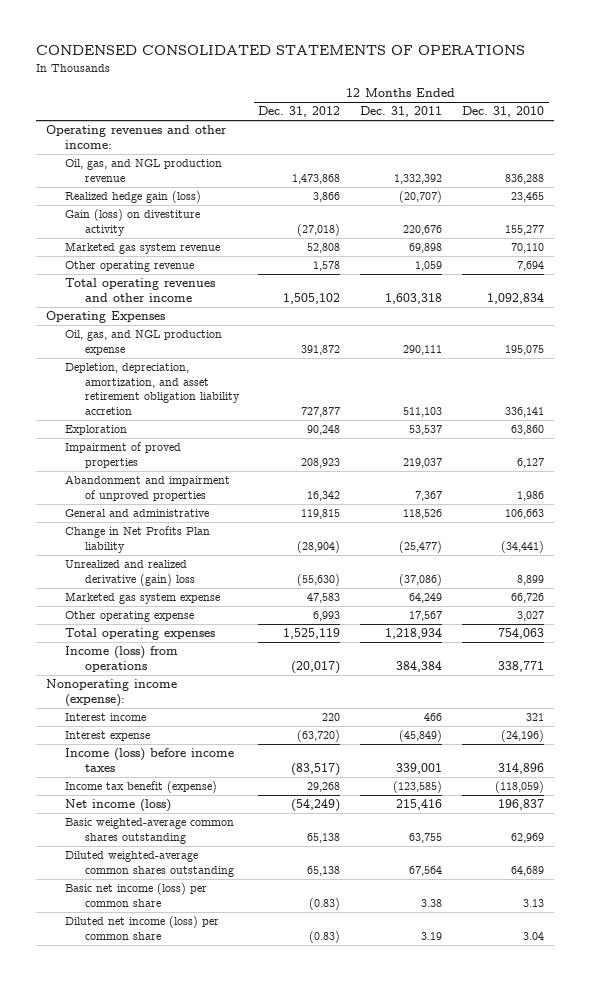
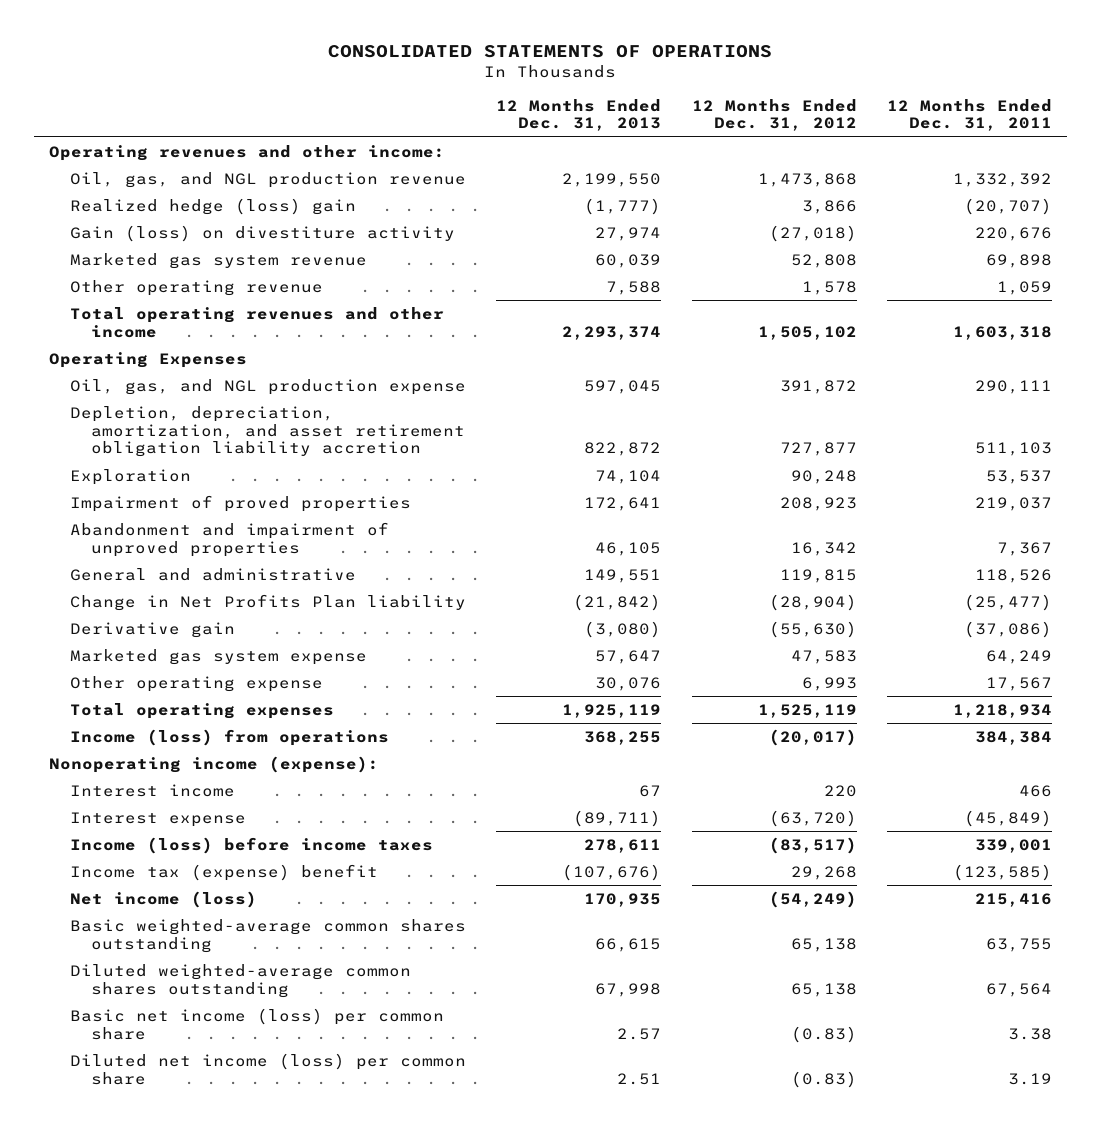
- CONDENSED CONSOLIDATED STATEMENTS OF OPERATIONS
+ CONSOLIDATED STATEMENTS OF OPERATIONS
- | 12 Months Ended Dec. 31, 2012 | 12 Months Ended Dec. 31, 2011 | 12 Months Ended Dec. 31, 2010
+ | 12 Months Ended Dec. 31, 2013 | 12 Months Ended Dec. 31, 2012 | 12 Months Ended Dec. 31, 2011
- Realized hedge gain (loss) | 3,866 | (20,707) | 23,465
+ Realized hedge (loss) gain | (1,777) | 3,866 | (20,707)
- Unrealized and realized derivative (gain) loss | (55,630) | (37,086) | 8,899
+ Derivative gain | (3,080) | (55,630) | (37,086)
- Income tax benefit (expense) | 29,268 | (123,585) | (118,059)
+ Income tax (expense) benefit | (107,676) | 29,268 | (123,585)

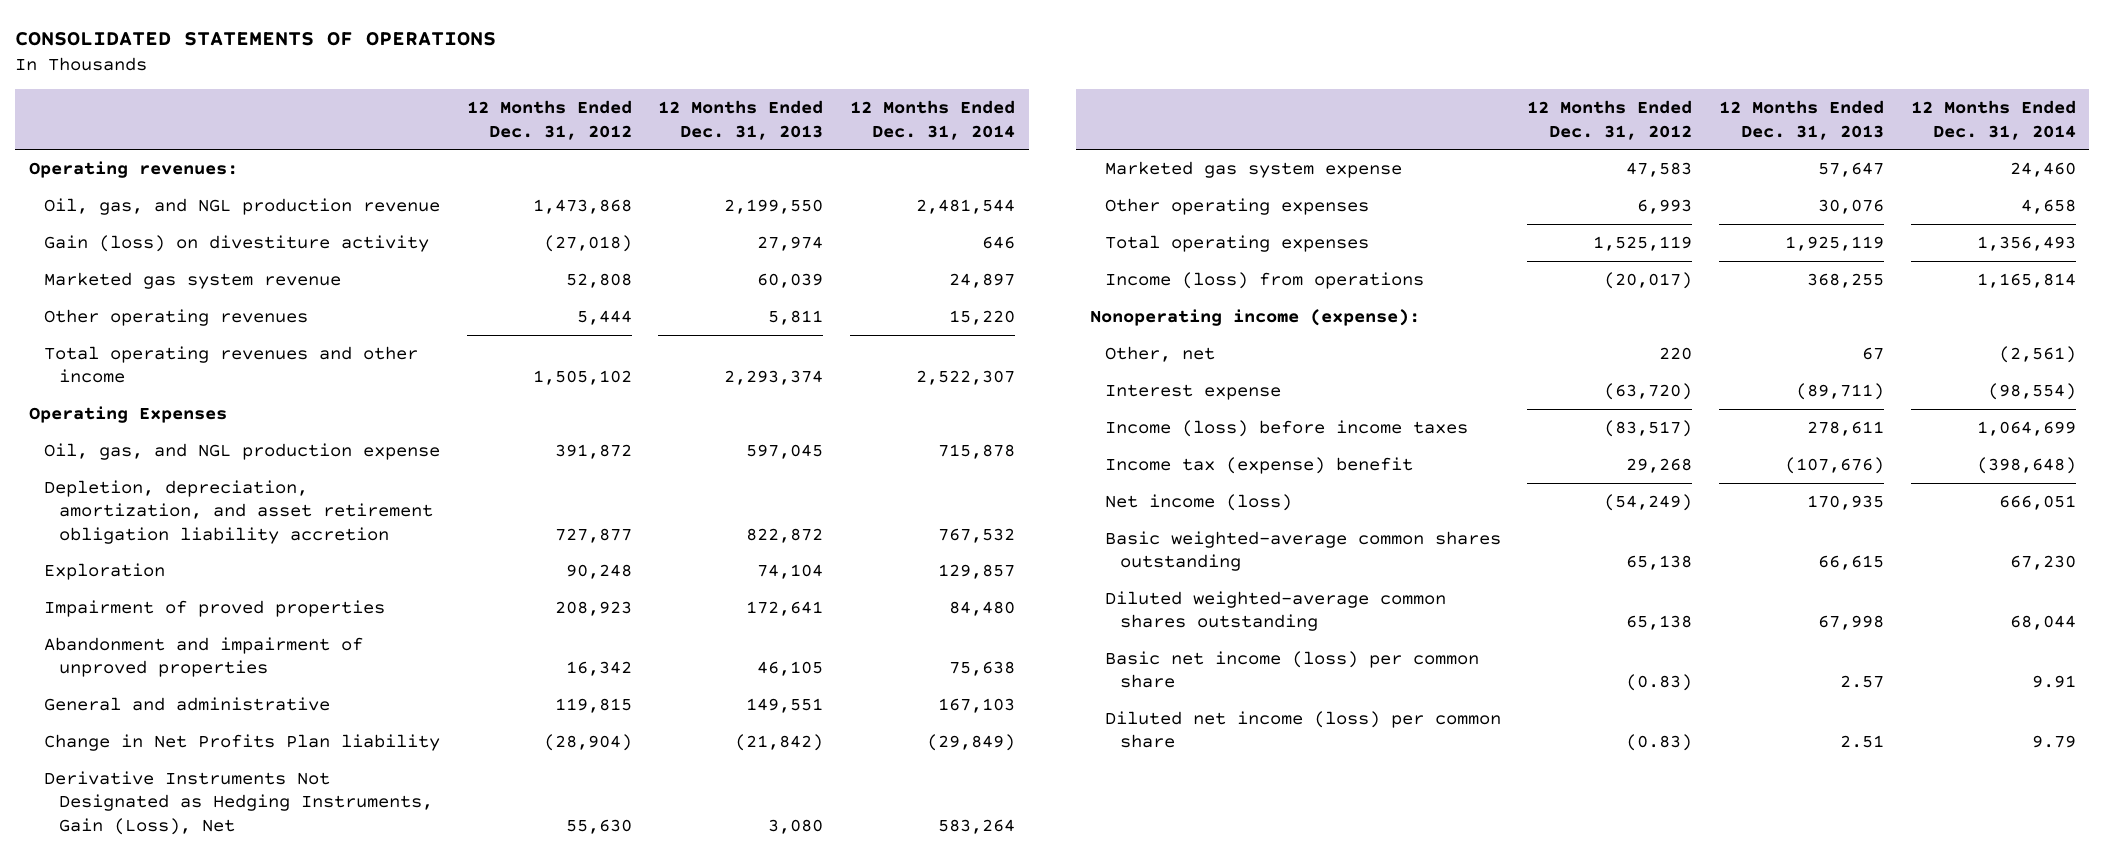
- | 12 Months Ended Dec. 31, 2013 | 12 Months Ended Dec. 31, 2012 | 12 Months Ended Dec. 31, 2011
+ | 12 Months Ended Dec. 31, 2012 | 12 Months Ended Dec. 31, 2013 | 12 Months Ended Dec. 31, 2014
- Operating revenues and other income:
+ Operating revenues:
- Realized hedge (loss) gain | (1,777) | 3,866 | (20,707)
- Other operating revenue | 7,588 | 1,578 | 1,059
+ Other operating revenues | 5,444 | 5,811 | 15,220
- Derivative gain | (3,080) | (55,630) | (37,086)
+ Derivative Instruments Not Designated as Hedging Instruments, Gain (Loss), Net | 55,630 | 3,080 | 583,264
- Other operating expense | 30,076 | 6,993 | 17,567
+ Other operating expenses | 6,993 | 30,076 | 4,658
- Interest income | 67 | 220 | 466
+ Other, net | 220 | 67 | (2,561)

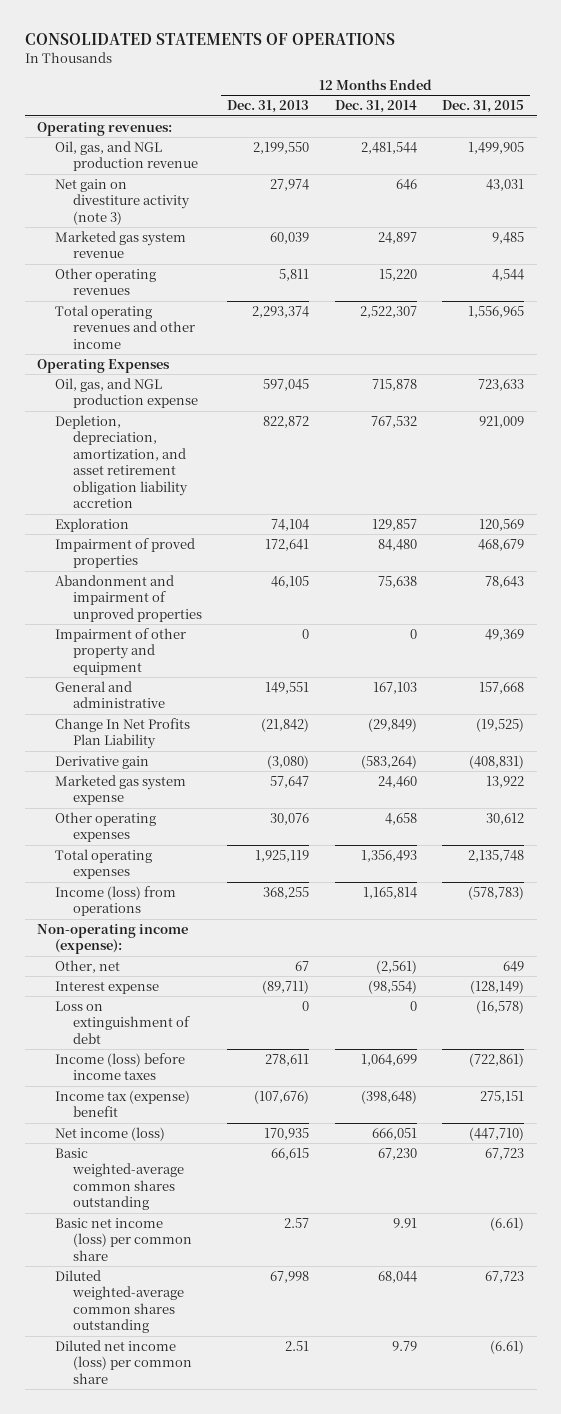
- | 12 Months Ended Dec. 31, 2012 | 12 Months Ended Dec. 31, 2013 | 12 Months Ended Dec. 31, 2014
+ | 12 Months Ended Dec. 31, 2013 | 12 Months Ended Dec. 31, 2014 | 12 Months Ended Dec. 31, 2015
- Gain (loss) on divestiture activity | (27,018) | 27,974 | 646
+ Net gain on divestiture activity (note 3) | 27,974 | 646 | 43,031
+ Impairment of other property and equipment | 0 | 0 | 49,369
- Change in Net Profits Plan liability | (28,904) | (21,842) | (29,849)
- Derivative Instruments Not Designated as Hedging Instruments, Gain (Loss), Net | 55,630 | 3,080 | 583,264
+ Change In Net Profits Plan Liability | (21,842) | (29,849) | (19,525)
+ Derivative gain | (3,080) | (583,264) | (408,831)
- Nonoperating income (expense):
+ Non-operating income (expense):
+ Loss on extinguishment of debt | 0 | 0 | (16,578)
moved down: Diluted weighted-average common shares outstanding | 67,998 | 68,044 | 67,723

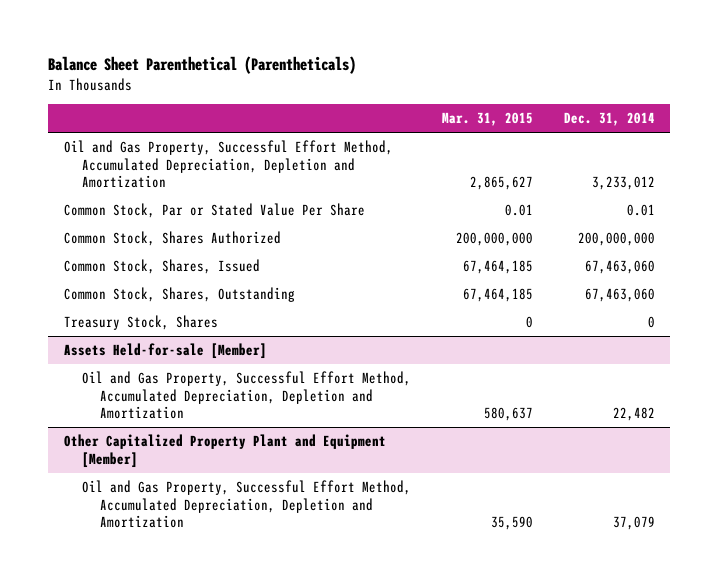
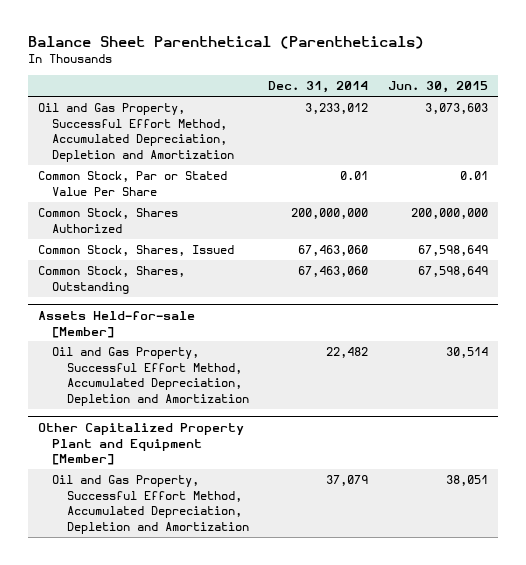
- | Mar. 31, 2015 | Dec. 31, 2014
+ | Dec. 31, 2014 | Jun. 30, 2015
- Treasury Stock, Shares | 0 | 0

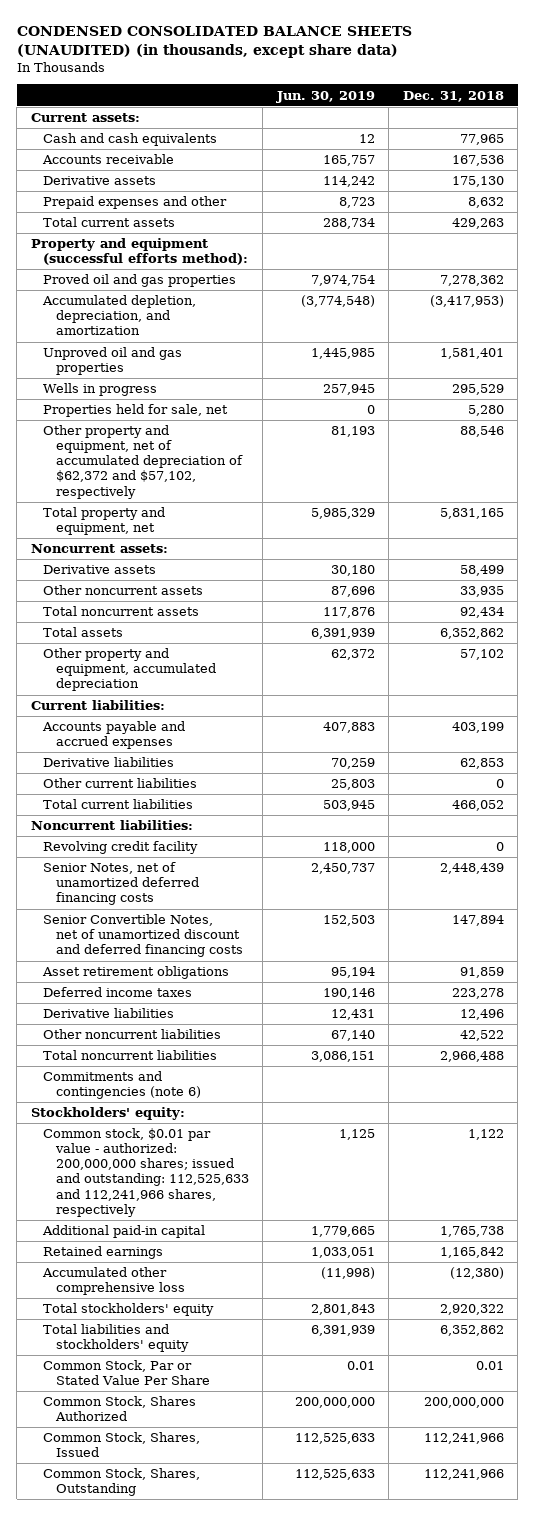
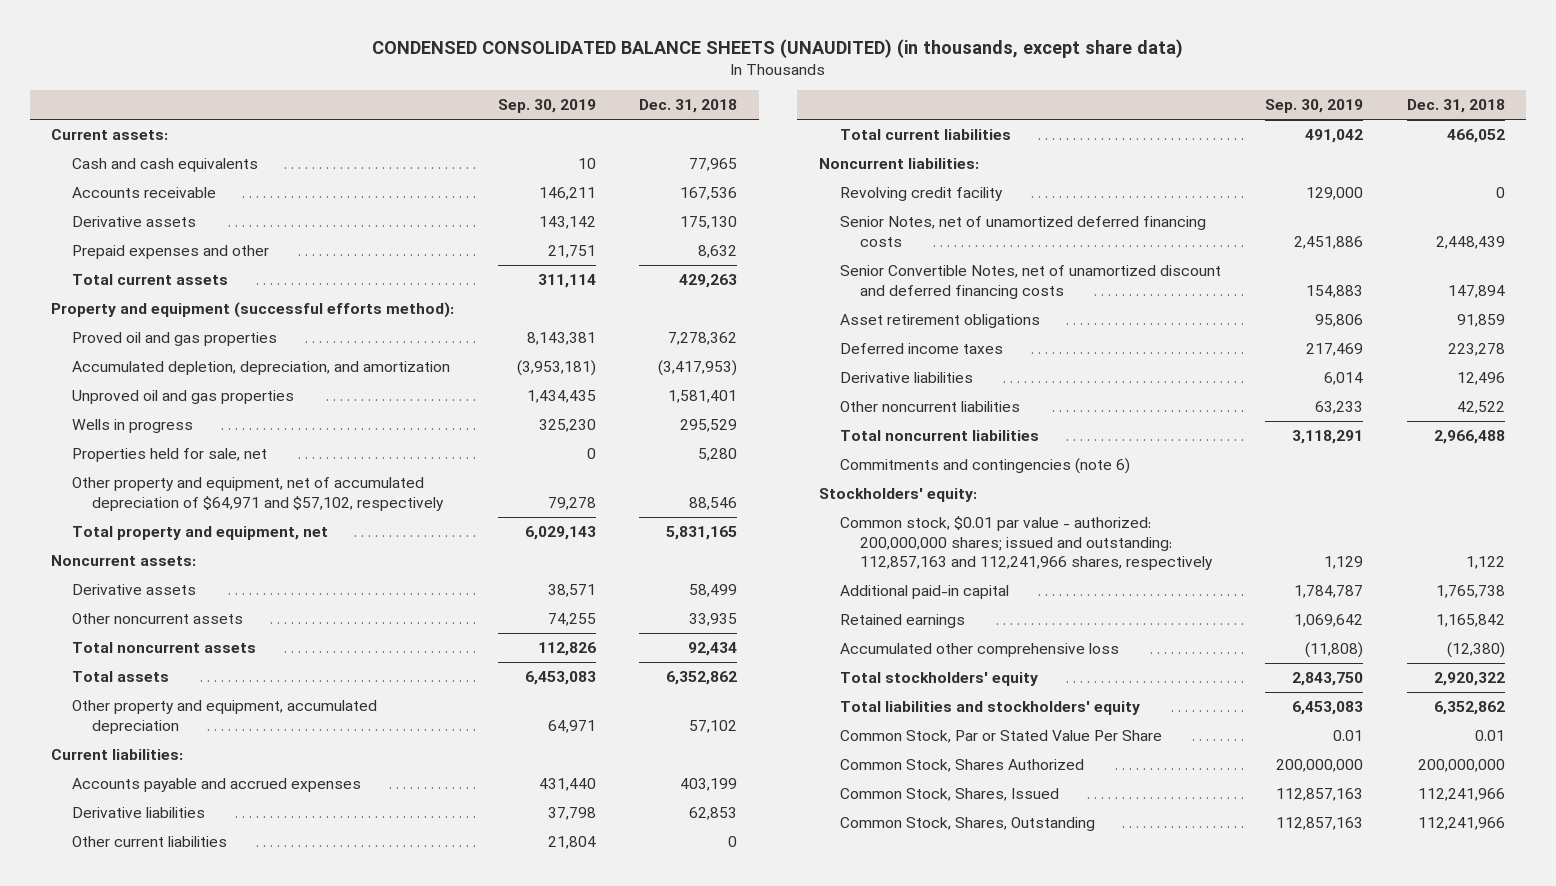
- | Jun. 30, 2019 | Dec. 31, 2018
+ | Sep. 30, 2019 | Dec. 31, 2018
- Other property and equipment, net of accumulated depreciation of $62,372 and $57,102, respectively | 81,193 | 88,546
+ Other property and equipment, net of accumulated depreciation of $64,971 and $57,102, respectively | 79,278 | 88,546
- Common stock, $0.01 par value - authorized: 200,000,000 shares; issued and outstanding: 112,525,633 and 112,241,966 shares, respectively | 1,125 | 1,122
+ Common stock, $0.01 par value - authorized: 200,000,000 shares; issued and outstanding: 112,857,163 and 112,241,966 shares, respectively | 1,129 | 1,122

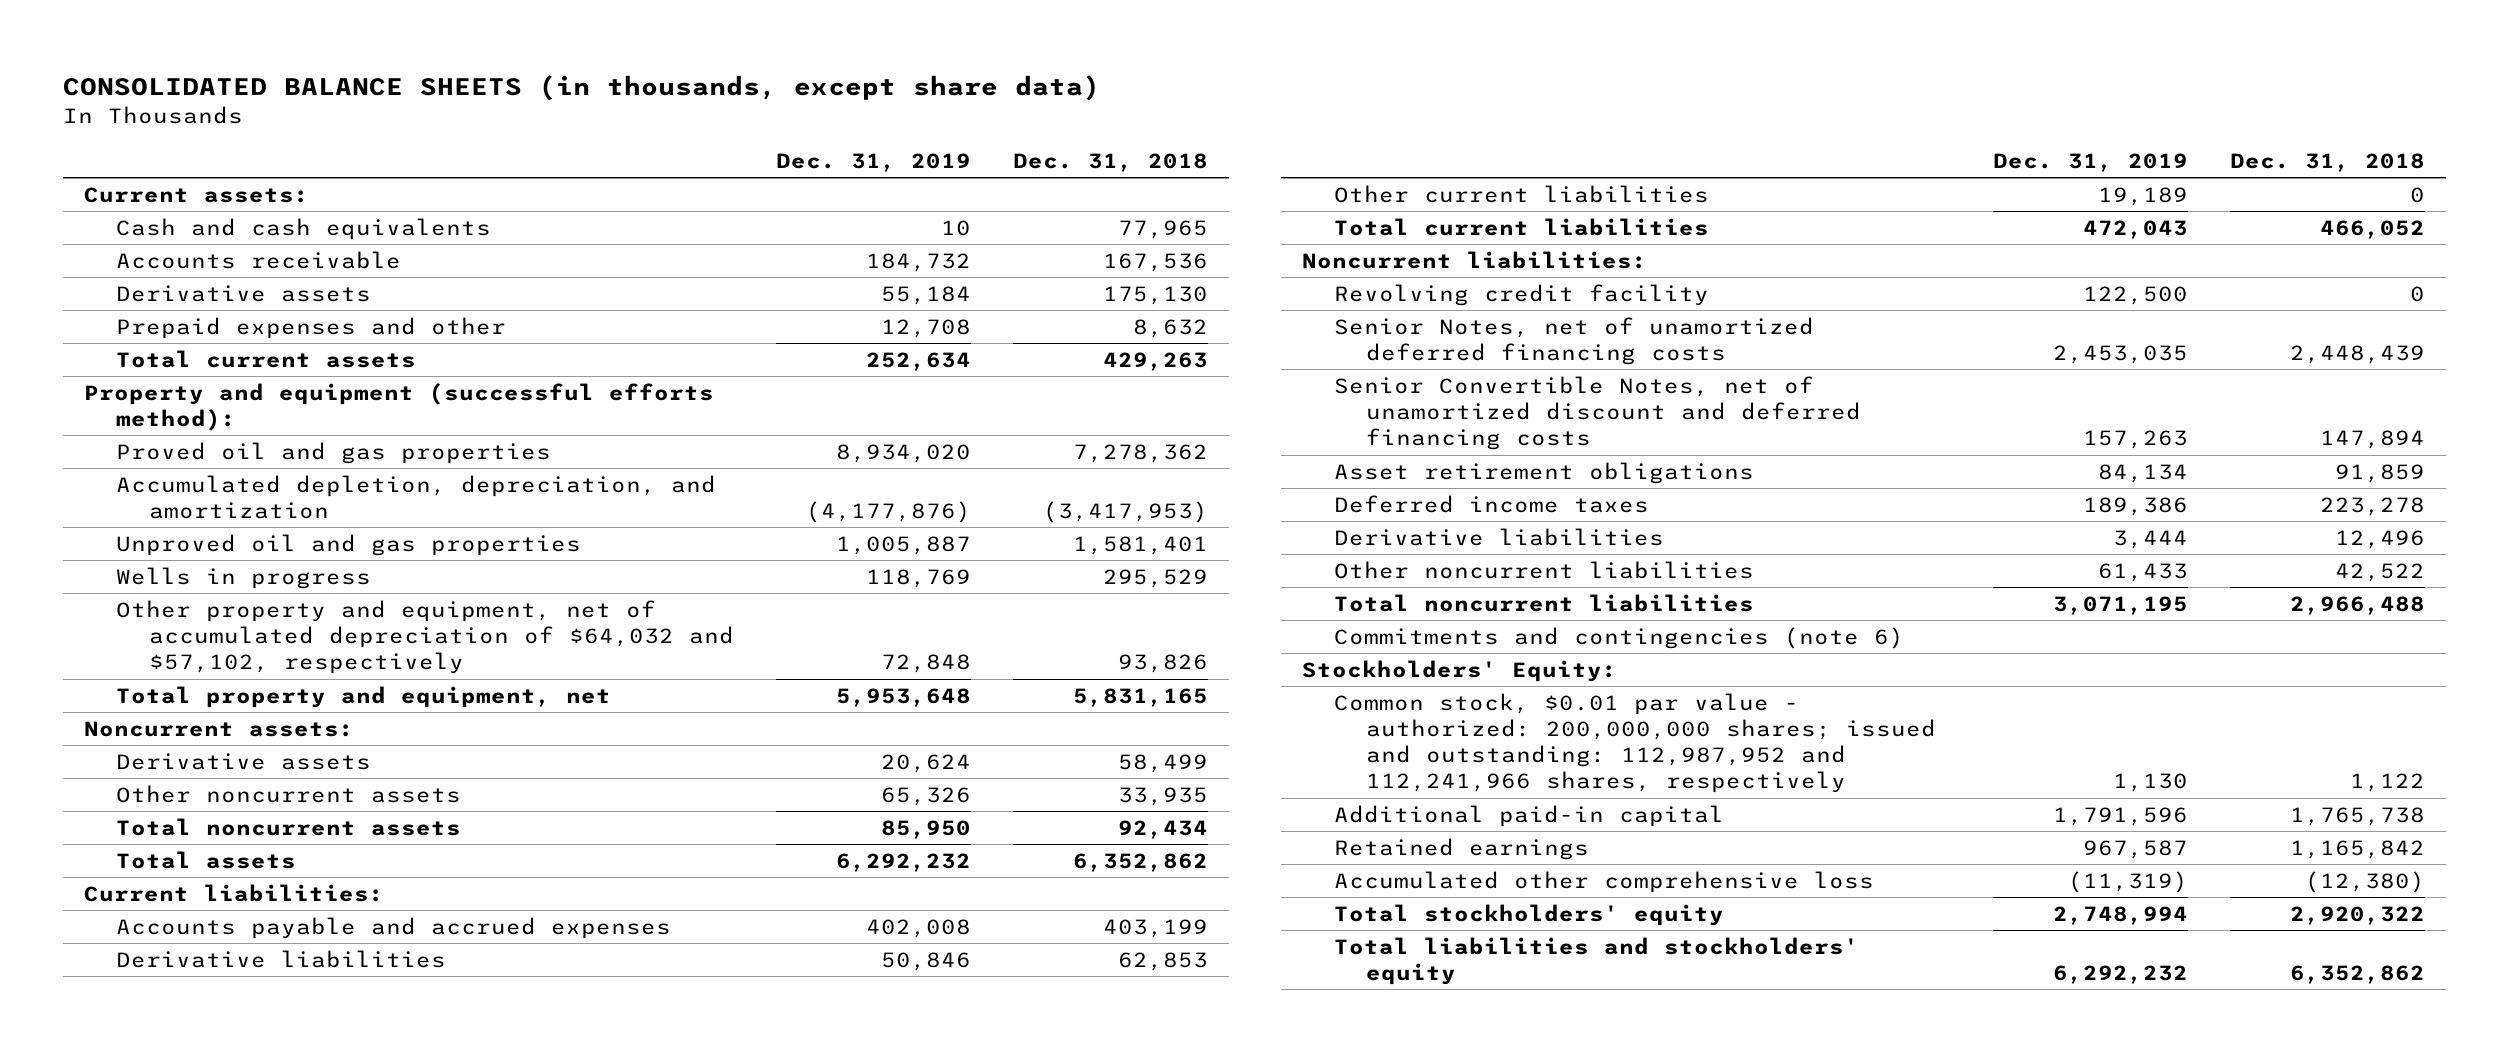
- CONDENSED CONSOLIDATED BALANCE SHEETS (UNAUDITED) (in thousands, except share data)
+ CONSOLIDATED BALANCE SHEETS (in thousands, except share data)
- | Sep. 30, 2019 | Dec. 31, 2018
+ | Dec. 31, 2019 | Dec. 31, 2018
- Properties held for sale, net | 0 | 5,280
- Other property and equipment, net of accumulated depreciation of $64,971 and $57,102, respectively | 79,278 | 88,546
+ Other property and equipment, net of accumulated depreciation of $64,032 and $57,102, respectively | 72,848 | 93,826
- Other property and equipment, accumulated depreciation | 64,971 | 57,102
- Stockholders' equity:
- Common stock, $0.01 par value - authorized: 200,000,000 shares; issued and outstanding: 112,857,163 and 112,241,966 shares, respectively | 1,129 | 1,122
+ Stockholders' Equity:
+ Common stock, $0.01 par value - authorized: 200,000,000 shares; issued and outstanding: 112,987,952 and 112,241,966 shares, respectively | 1,130 | 1,122
- Common Stock, Par or Stated Value Per Share | 0.01 | 0.01
- Common Stock, Shares Authorized | 200,000,000 | 200,000,000
- Common Stock, Shares, Issued | 112,857,163 | 112,241,966
- Common Stock, Shares, Outstanding | 112,857,163 | 112,241,966

